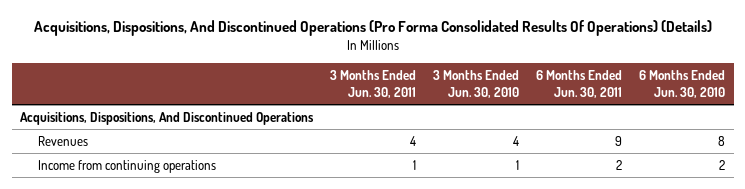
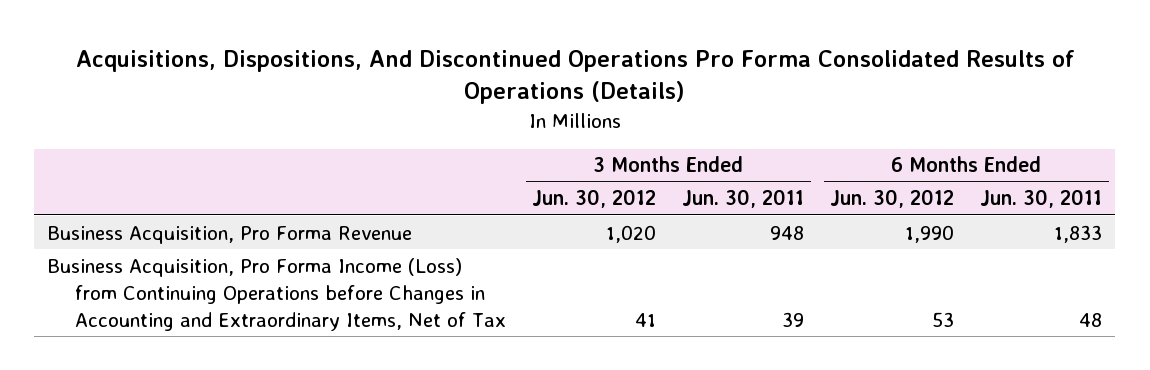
- Acquisitions, Dispositions, And Discontinued Operations (Pro Forma Consolidated Results Of Operations) (Details)
+ Acquisitions, Dispositions, And Discontinued Operations Pro Forma Consolidated Results of Operations (Details)
- | 3 Months Ended Jun. 30, 2011 | 3 Months Ended Jun. 30, 2010 | 6 Months Ended Jun. 30, 2011 | 6 Months Ended Jun. 30, 2010
+ | 3 Months Ended Jun. 30, 2012 | 3 Months Ended Jun. 30, 2011 | 6 Months Ended Jun. 30, 2012 | 6 Months Ended Jun. 30, 2011
- Acquisitions, Dispositions, And Discontinued Operations
- Revenues | 4 | 4 | 9 | 8
- Income from continuing operations | 1 | 1 | 2 | 2
+ Business Acquisition, Pro Forma Revenue | 1,020 | 948 | 1,990 | 1,833
+ Business Acquisition, Pro Forma Income (Loss) from Continuing Operations before Changes in Accounting and Extraordinary Items, Net of Tax | 41 | 39 | 53 | 48

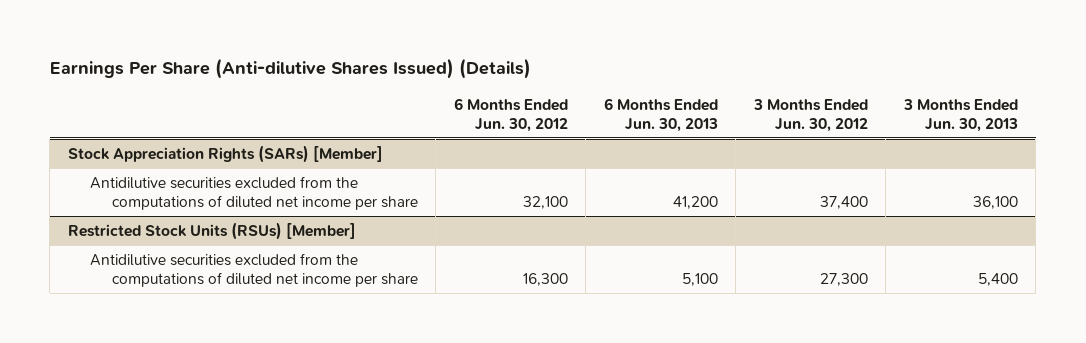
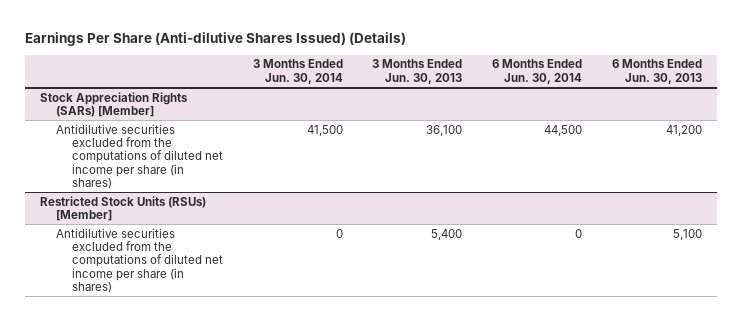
- | 6 Months Ended Jun. 30, 2012 | 6 Months Ended Jun. 30, 2013 | 3 Months Ended Jun. 30, 2012 | 3 Months Ended Jun. 30, 2013
+ | 3 Months Ended Jun. 30, 2014 | 3 Months Ended Jun. 30, 2013 | 6 Months Ended Jun. 30, 2014 | 6 Months Ended Jun. 30, 2013
@ Stock Appreciation Rights (SARs) [Member]
- Antidilutive securities excluded from the computations of diluted net income per share | 32,100 | 41,200 | 37,400 | 36,100
+ Antidilutive securities excluded from the computations of diluted net income per share (in shares) | 41,500 | 36,100 | 44,500 | 41,200
@ Restricted Stock Units (RSUs) [Member]
- Antidilutive securities excluded from the computations of diluted net income per share | 16,300 | 5,100 | 27,300 | 5,400
+ Antidilutive securities excluded from the computations of diluted net income per share (in shares) | 0 | 5,400 | 0 | 5,100

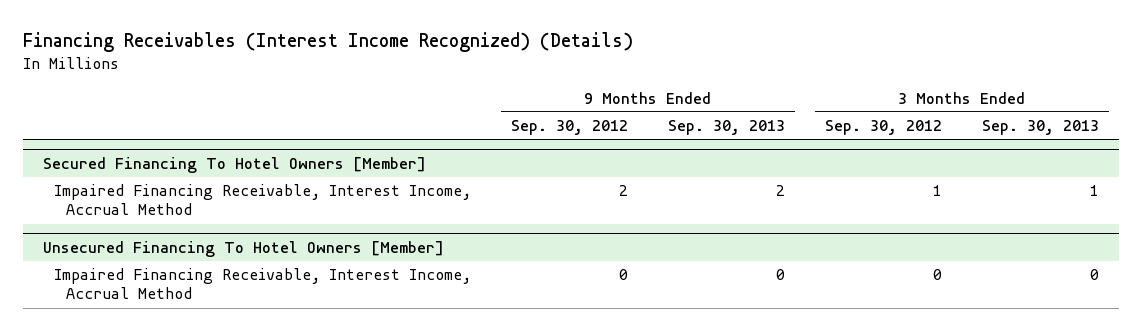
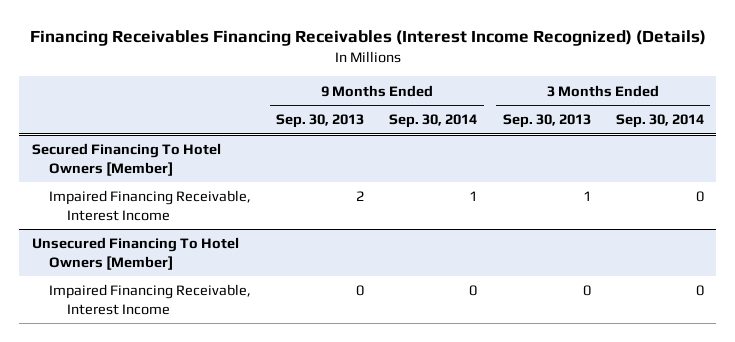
- Financing Receivables (Interest Income Recognized) (Details)
+ Financing Receivables Financing Receivables (Interest Income Recognized) (Details)
- | 9 Months Ended Sep. 30, 2012 | 9 Months Ended Sep. 30, 2013 | 3 Months Ended Sep. 30, 2012 | 3 Months Ended Sep. 30, 2013
+ | 9 Months Ended Sep. 30, 2013 | 9 Months Ended Sep. 30, 2014 | 3 Months Ended Sep. 30, 2013 | 3 Months Ended Sep. 30, 2014
@ Secured Financing To Hotel Owners [Member]
- Impaired Financing Receivable, Interest Income, Accrual Method | 2 | 2 | 1 | 1
+ Impaired Financing Receivable, Interest Income | 2 | 1 | 1 | 0
@ Unsecured Financing To Hotel Owners [Member]
- Impaired Financing Receivable, Interest Income, Accrual Method | 0 | 0 | 0 | 0
+ Impaired Financing Receivable, Interest Income | 0 | 0 | 0 | 0

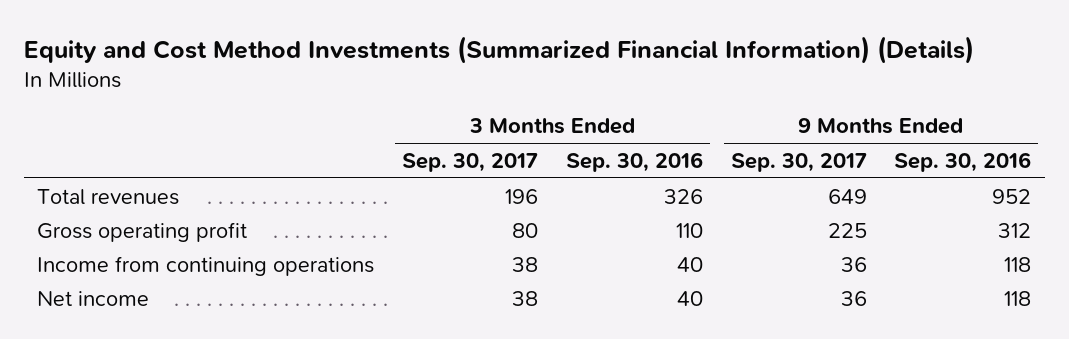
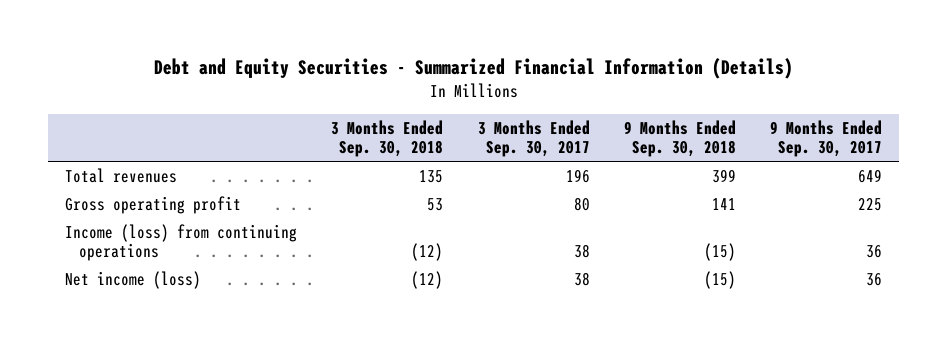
- Equity and Cost Method Investments (Summarized Financial Information) (Details)
+ Debt and Equity Securities - Summarized Financial Information (Details)
- | 3 Months Ended Sep. 30, 2017 | 3 Months Ended Sep. 30, 2016 | 9 Months Ended Sep. 30, 2017 | 9 Months Ended Sep. 30, 2016
+ | 3 Months Ended Sep. 30, 2018 | 3 Months Ended Sep. 30, 2017 | 9 Months Ended Sep. 30, 2018 | 9 Months Ended Sep. 30, 2017
- Income from continuing operations | 38 | 40 | 36 | 118
- Net income | 38 | 40 | 36 | 118
+ Income (loss) from continuing operations | (12) | 38 | (15) | 36
+ Net income (loss) | (12) | 38 | (15) | 36

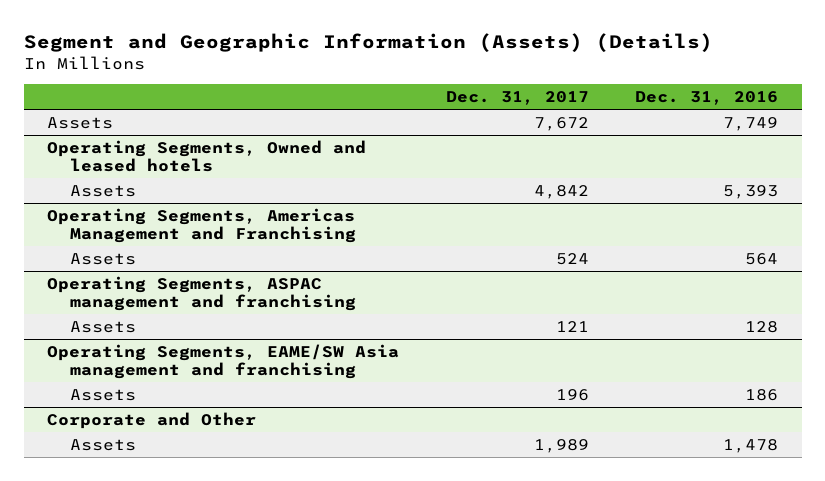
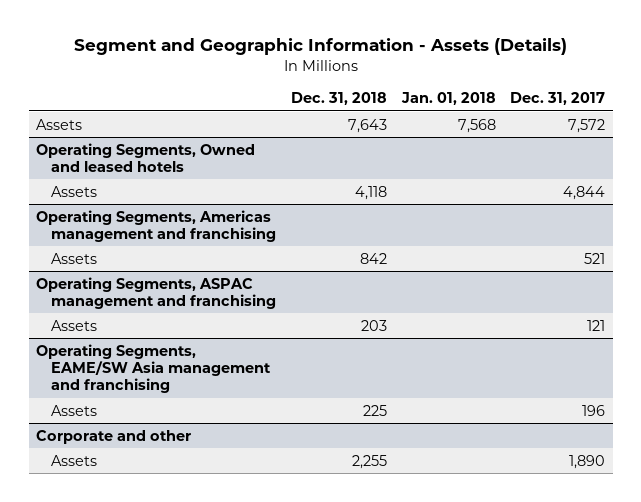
- Segment and Geographic Information (Assets) (Details)
+ Segment and Geographic Information - Assets (Details)
- | Dec. 31, 2017 | Dec. 31, 2016
+ | Dec. 31, 2018 | Jan. 01, 2018 | Dec. 31, 2017
- Assets | 7,672 | 7,749
+ Assets | 7,643 | 7,568 | 7,572
@ Operating Segments, Owned and leased hotels
- Assets | 4,842 | 5,393
- Operating Segments, Americas Management and Franchising
- Assets | 524 | 564
@ Operating Segments, Owned and leased hotels
+ Assets | 4,118 | | 4,844
+ Operating Segments, Americas management and franchising
+ Assets | 842 | | 521
- Corporate and Other
- Assets | 1,989 | 1,478
+ Corporate and other
+ Assets | 2,255 | | 1,890

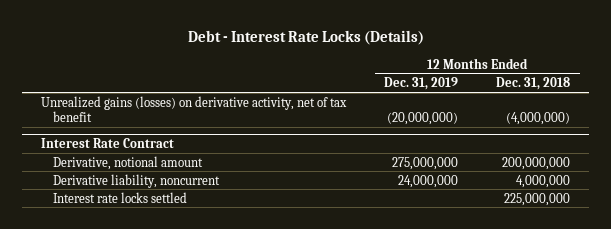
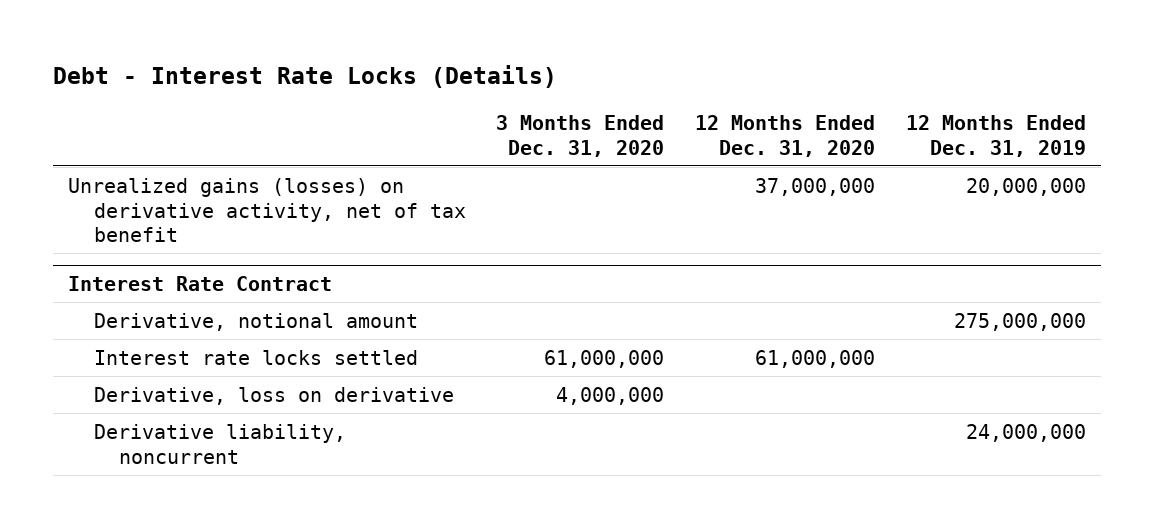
- | 12 Months Ended Dec. 31, 2019 | 12 Months Ended Dec. 31, 2018
+ | 3 Months Ended Dec. 31, 2020 | 12 Months Ended Dec. 31, 2020 | 12 Months Ended Dec. 31, 2019
- Unrealized gains (losses) on derivative activity, net of tax benefit | (20,000,000) | (4,000,000)
+ Unrealized gains (losses) on derivative activity, net of tax benefit | | 37,000,000 | 20,000,000
@ Interest Rate Contract
+ Derivative, loss on derivative | 4,000,000 | |
moved down: Derivative liability, noncurrent | | | 24,000,000

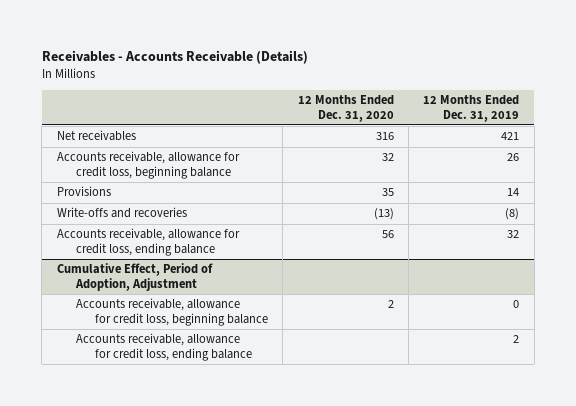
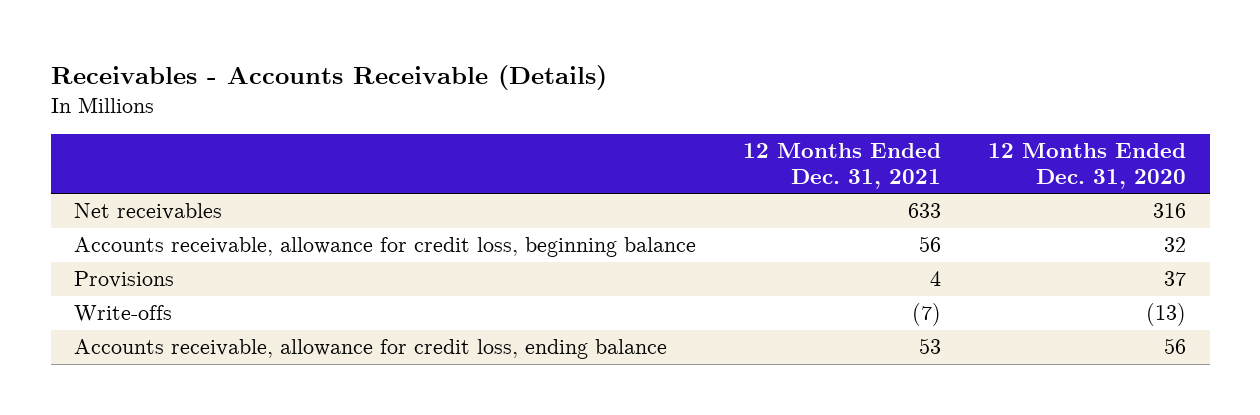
- | 12 Months Ended Dec. 31, 2020 | 12 Months Ended Dec. 31, 2019
+ | 12 Months Ended Dec. 31, 2021 | 12 Months Ended Dec. 31, 2020
- Provisions | 35 | 14
- Write-offs and recoveries | (13) | (8)
+ Provisions | 4 | 37
+ Write-offs | (7) | (13)
- Cumulative Effect, Period of Adoption, Adjustment
- Accounts receivable, allowance for credit loss, beginning balance | 2 | 0
- Accounts receivable, allowance for credit loss, ending balance | | 2

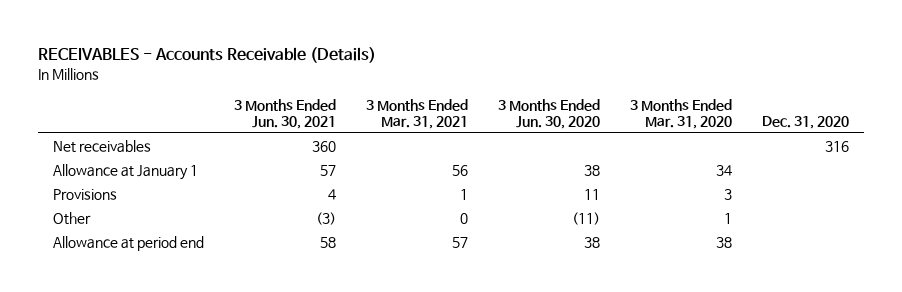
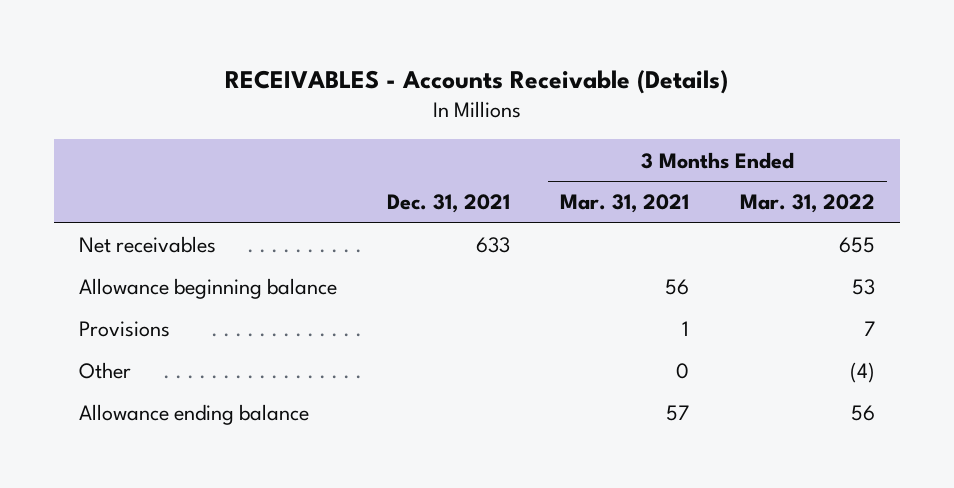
- | 3 Months Ended Jun. 30, 2021 | 3 Months Ended Mar. 31, 2021 | 3 Months Ended Jun. 30, 2020 | 3 Months Ended Mar. 31, 2020 | Dec. 31, 2020
+ | Dec. 31, 2021 | 3 Months Ended Mar. 31, 2021 | 3 Months Ended Mar. 31, 2022
- Allowance at January 1 | 57 | 56 | 38 | 34 |
+ Allowance beginning balance | | 56 | 53
- Allowance at period end | 58 | 57 | 38 | 38 |
+ Allowance ending balance | | 57 | 56

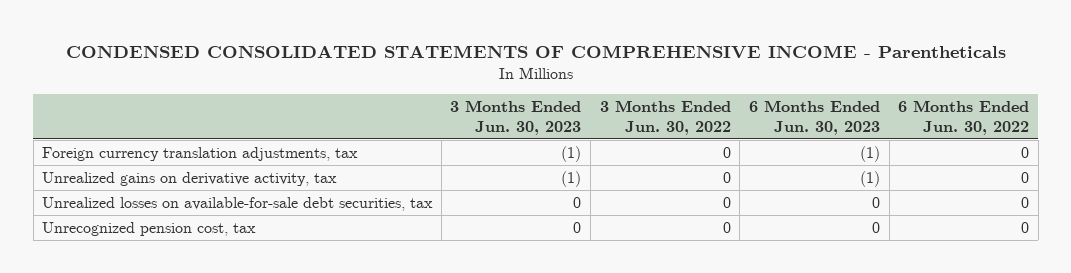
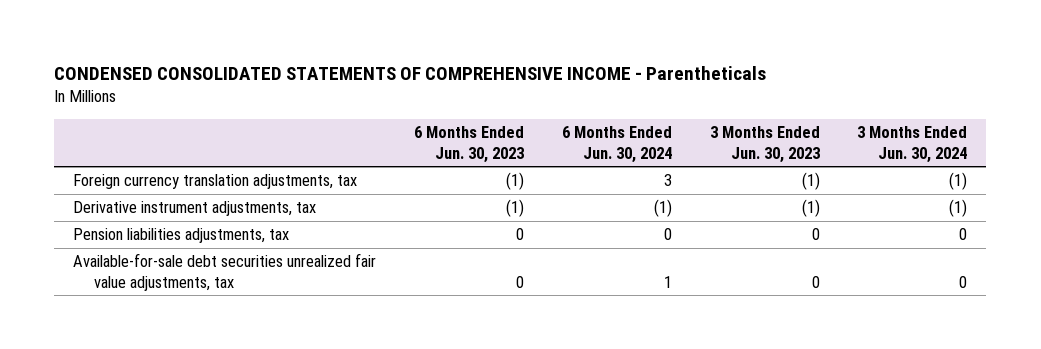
- | 3 Months Ended Jun. 30, 2023 | 3 Months Ended Jun. 30, 2022 | 6 Months Ended Jun. 30, 2023 | 6 Months Ended Jun. 30, 2022
+ | 6 Months Ended Jun. 30, 2023 | 6 Months Ended Jun. 30, 2024 | 3 Months Ended Jun. 30, 2023 | 3 Months Ended Jun. 30, 2024
- Unrealized gains on derivative activity, tax | (1) | 0 | (1) | 0
- Unrealized losses on available-for-sale debt securities, tax | 0 | 0 | 0 | 0
- Unrecognized pension cost, tax | 0 | 0 | 0 | 0
+ Derivative instrument adjustments, tax | (1) | (1) | (1) | (1)
+ Pension liabilities adjustments, tax | 0 | 0 | 0 | 0
+ Available-for-sale debt securities unrealized fair value adjustments, tax | 0 | 1 | 0 | 0

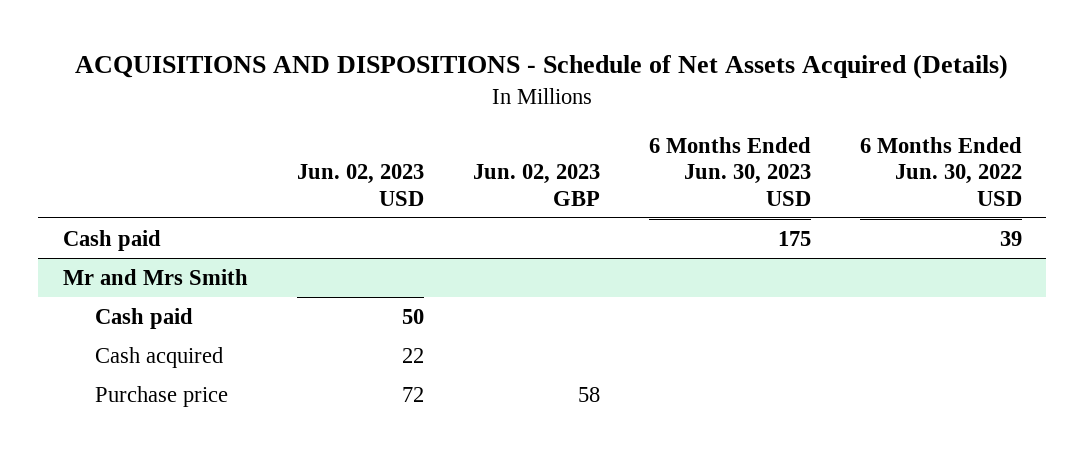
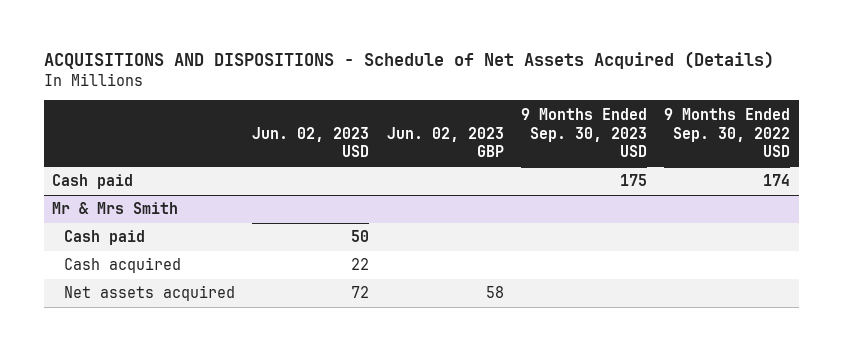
- | Jun. 02, 2023 USD | Jun. 02, 2023 GBP | 6 Months Ended Jun. 30, 2023 USD | 6 Months Ended Jun. 30, 2022 USD
+ | Jun. 02, 2023 USD | Jun. 02, 2023 GBP | 9 Months Ended Sep. 30, 2023 USD | 9 Months Ended Sep. 30, 2022 USD
- Mr and Mrs Smith
+ Mr & Mrs Smith
- Purchase price | 72 | 58 | |
+ Net assets acquired | 72 | 58 | |

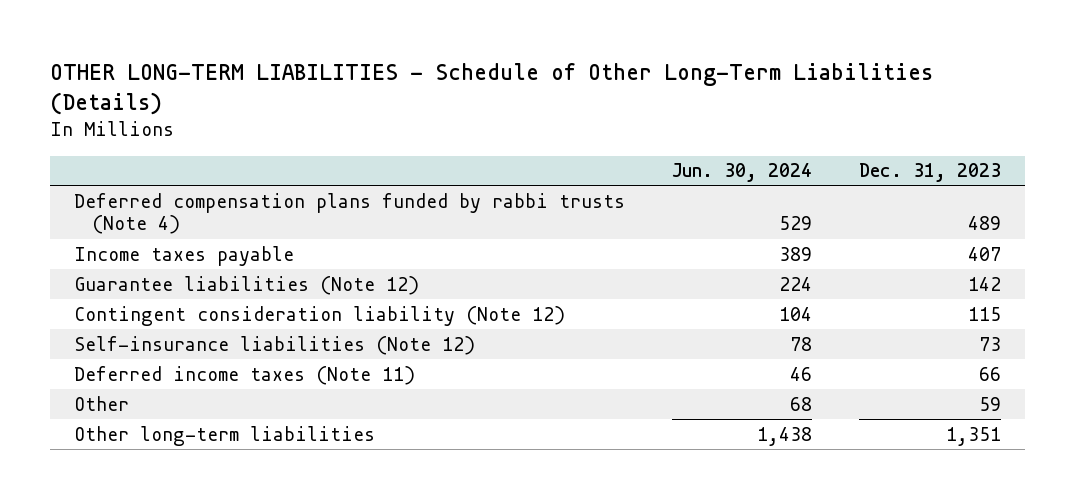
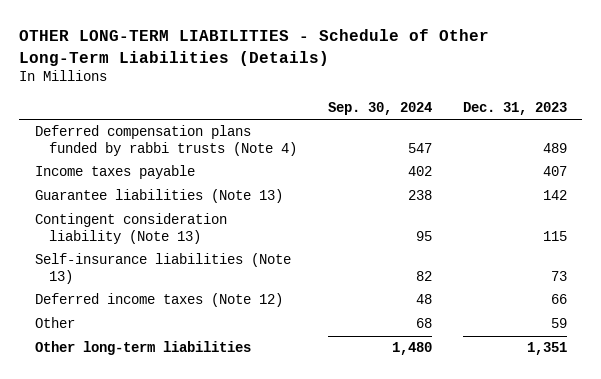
- | Jun. 30, 2024 | Dec. 31, 2023
+ | Sep. 30, 2024 | Dec. 31, 2023
- Guarantee liabilities (Note 12) | 224 | 142
- Contingent consideration liability (Note 12) | 104 | 115
- Self-insurance liabilities (Note 12) | 78 | 73
- Deferred income taxes (Note 11) | 46 | 66
+ Guarantee liabilities (Note 13) | 238 | 142
+ Contingent consideration liability (Note 13) | 95 | 115
+ Self-insurance liabilities (Note 13) | 82 | 73
+ Deferred income taxes (Note 12) | 48 | 66

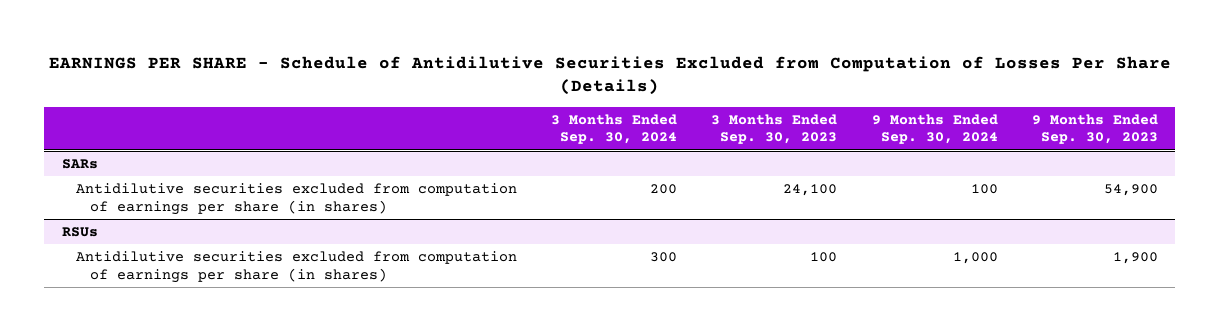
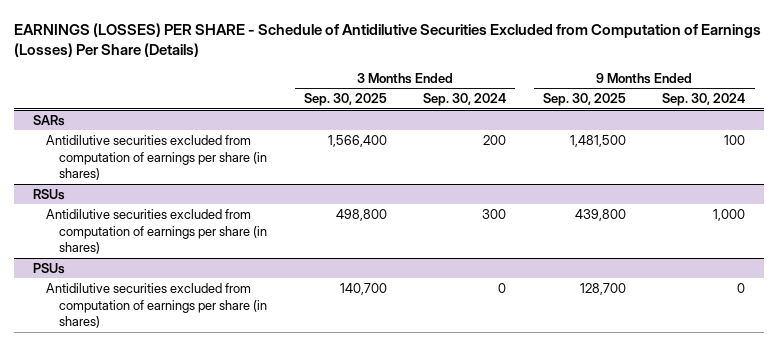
- EARNINGS PER SHARE - Schedule of Antidilutive Securities Excluded from Computation of Losses Per Share (Details)
+ EARNINGS (LOSSES) PER SHARE - Schedule of Antidilutive Securities Excluded from Computation of Earnings (Losses) Per Share (Details)
- | 3 Months Ended Sep. 30, 2024 | 3 Months Ended Sep. 30, 2023 | 9 Months Ended Sep. 30, 2024 | 9 Months Ended Sep. 30, 2023
+ | 3 Months Ended Sep. 30, 2025 | 3 Months Ended Sep. 30, 2024 | 9 Months Ended Sep. 30, 2025 | 9 Months Ended Sep. 30, 2024
+ PSUs
+ Antidilutive securities excluded from computation of earnings per share (in shares) | 140,700 | 0 | 128,700 | 0

